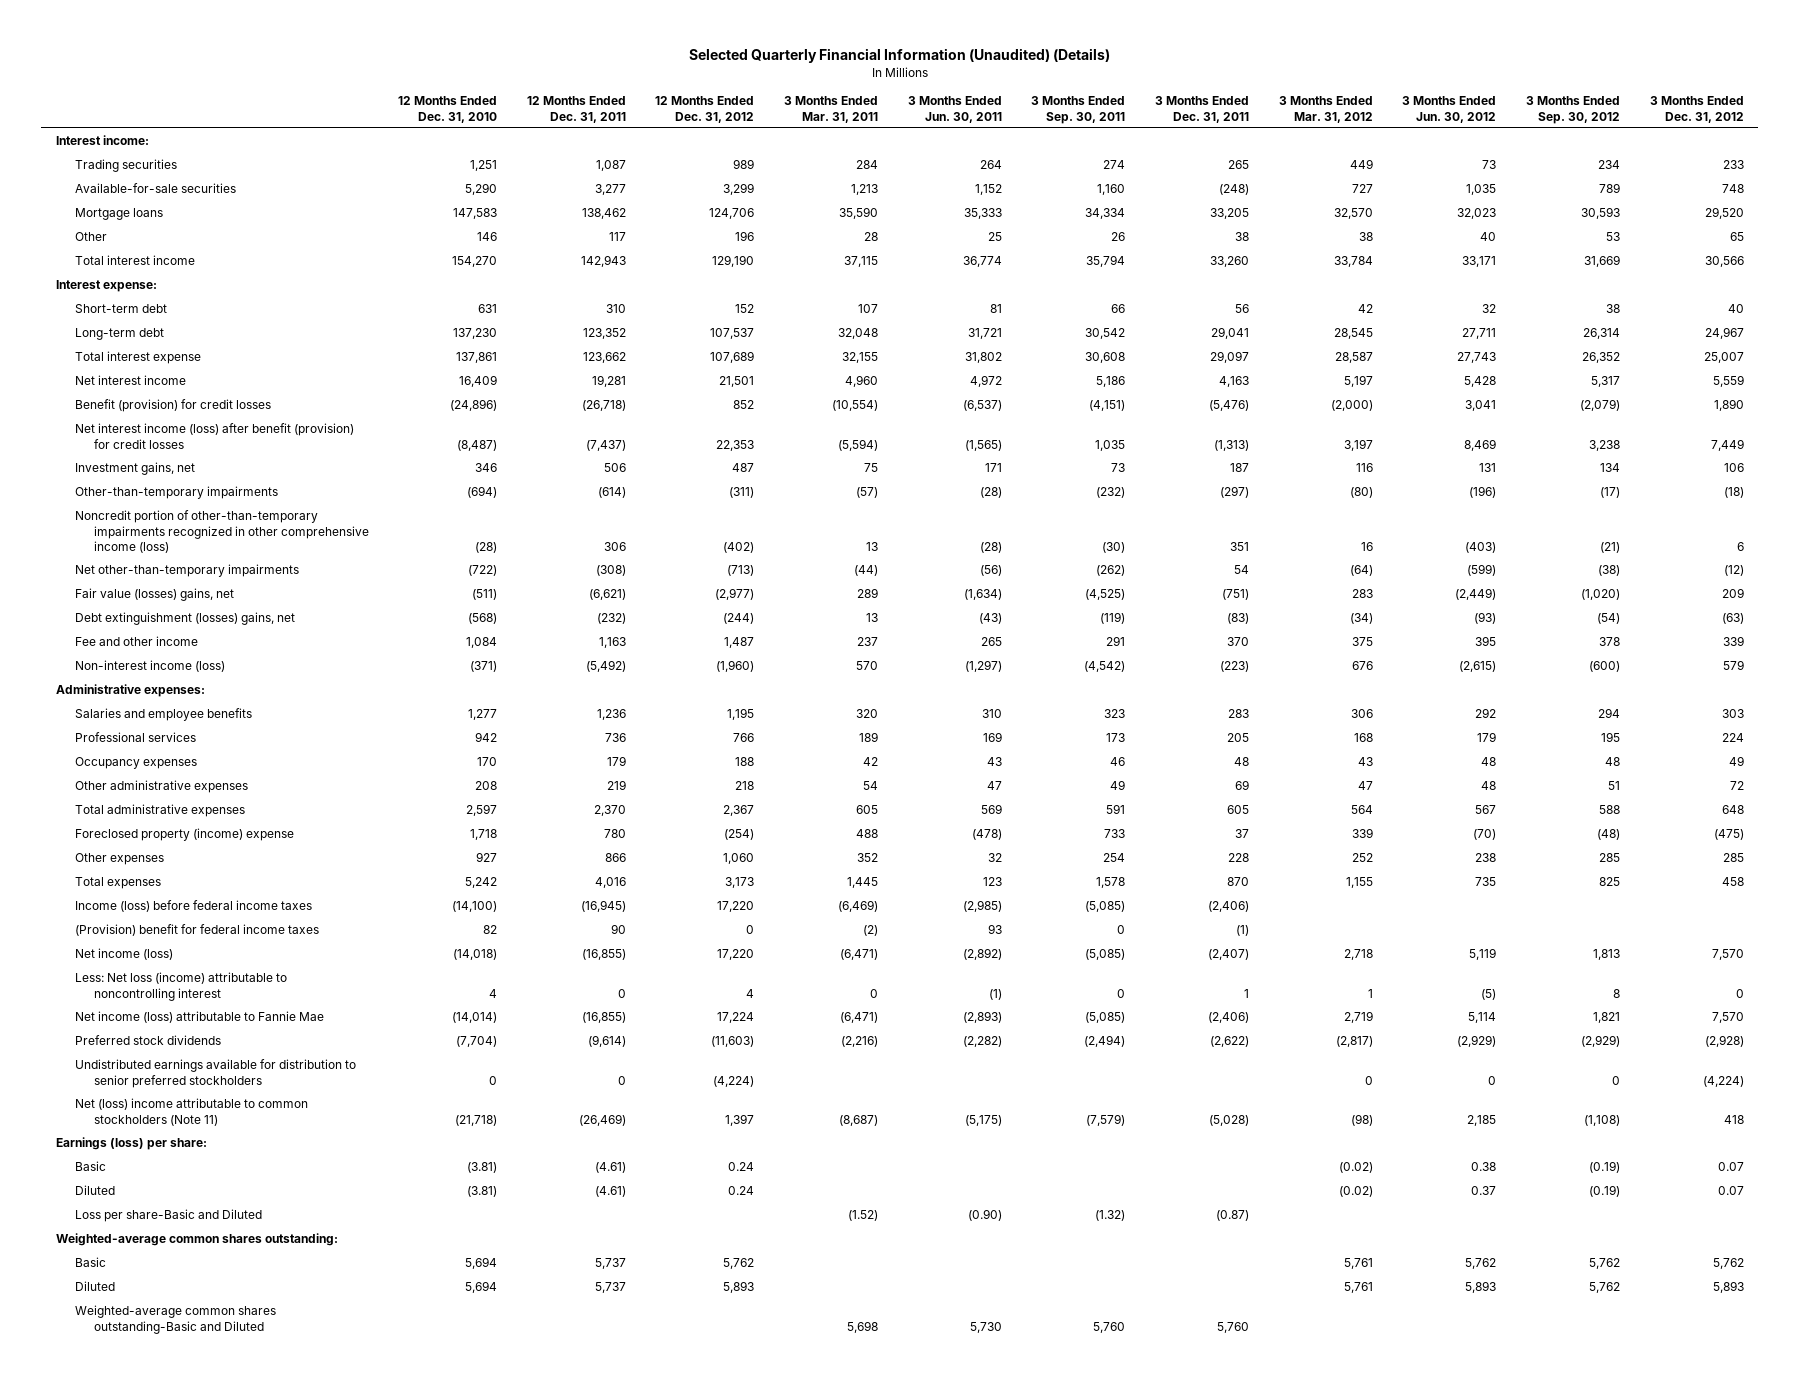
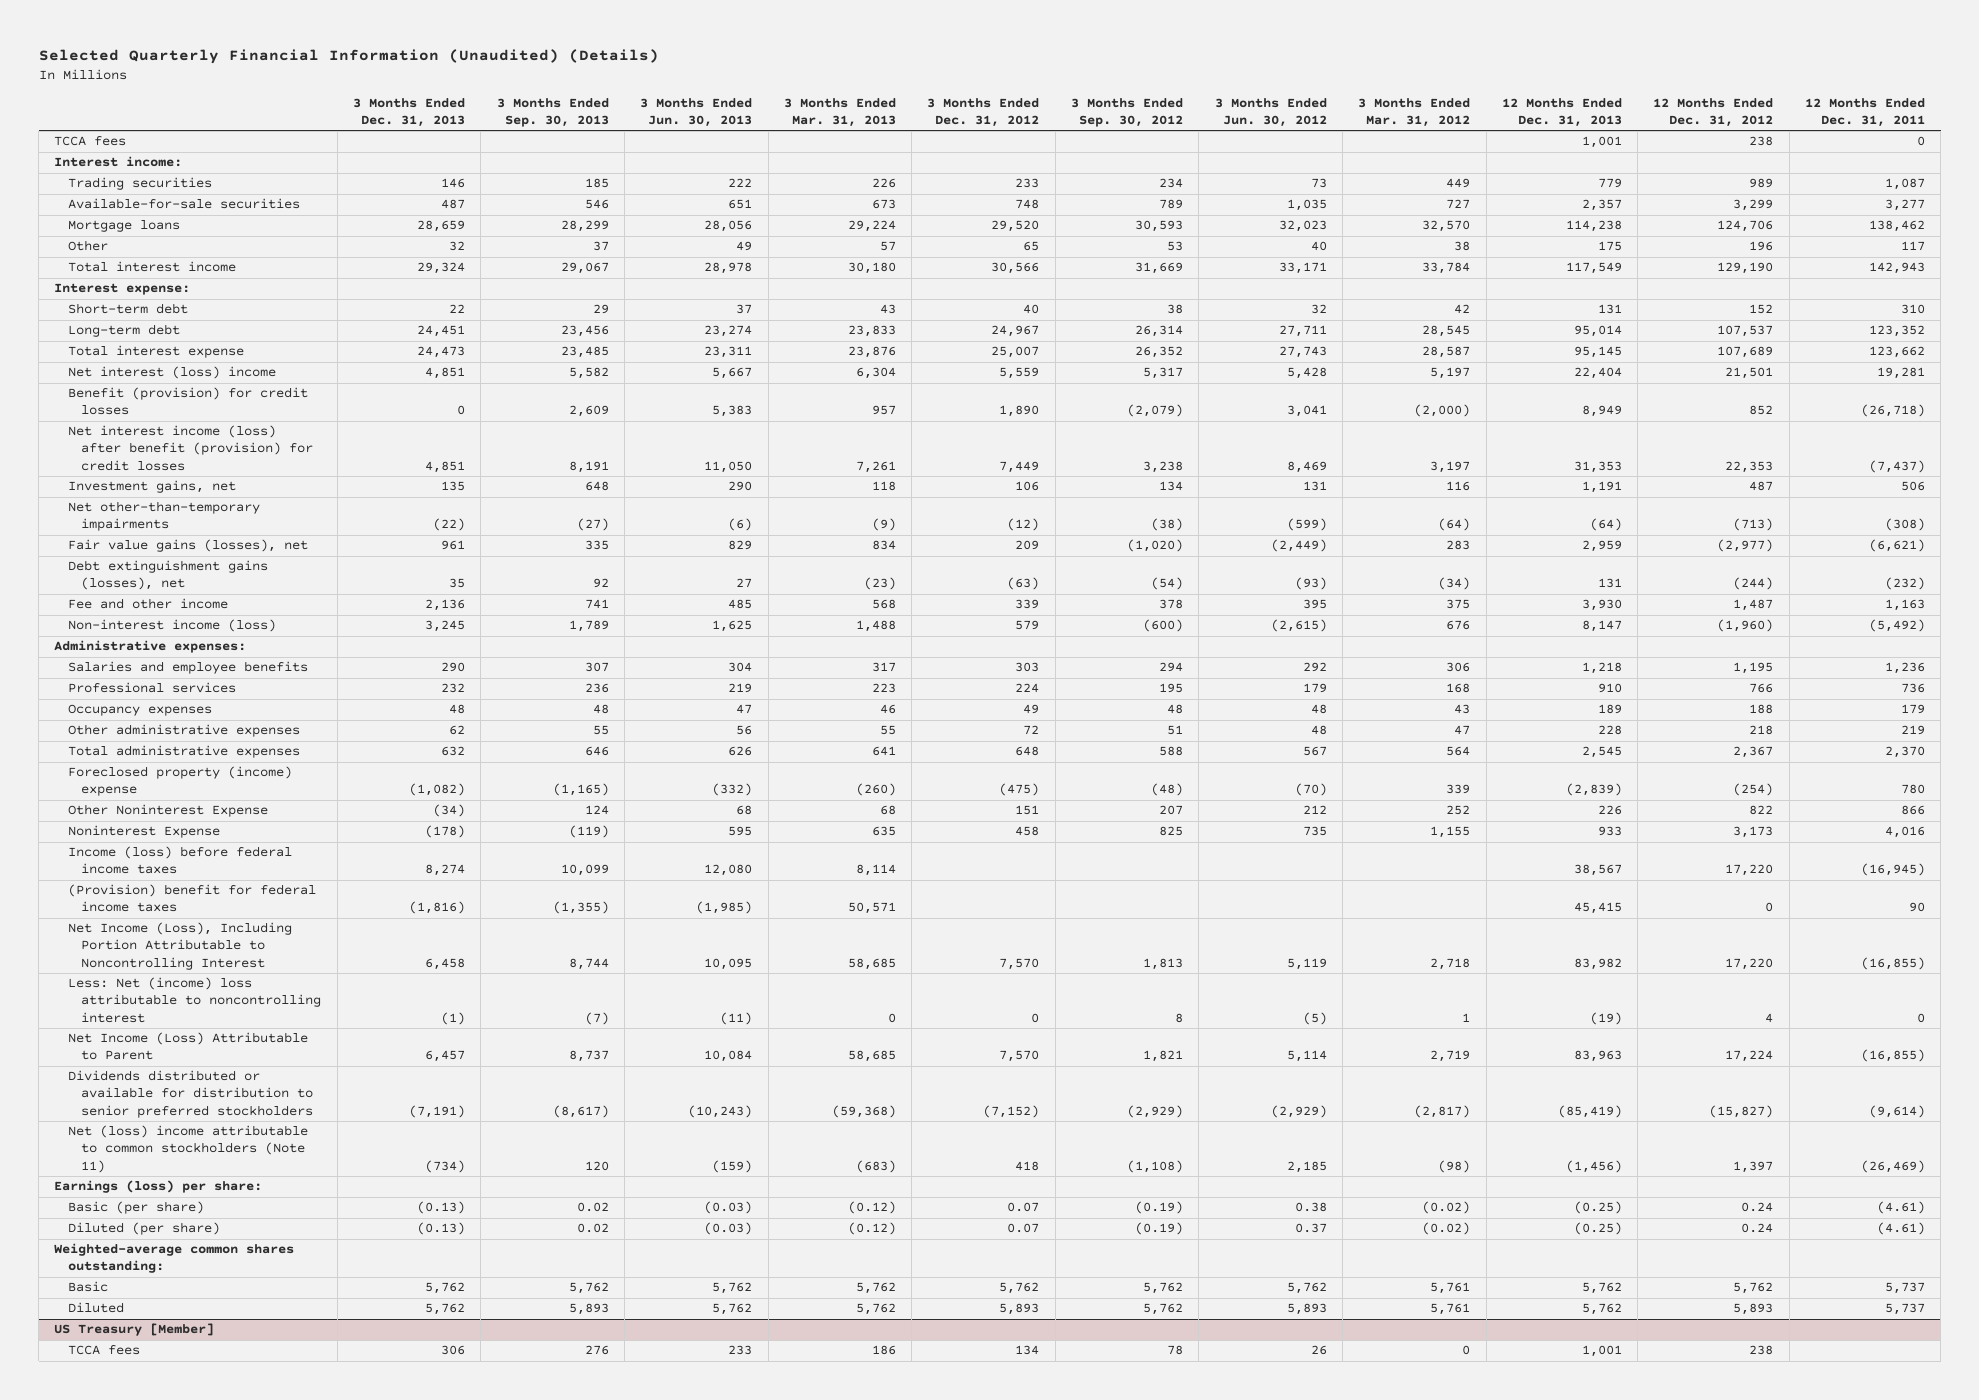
- | 12 Months Ended Dec. 31, 2010 | 12 Months Ended Dec. 31, 2011 | 12 Months Ended Dec. 31, 2012 | 3 Months Ended Mar. 31, 2011 | 3 Months Ended Jun. 30, 2011 | 3 Months Ended Sep. 30, 2011 | 3 Months Ended Dec. 31, 2011 | 3 Months Ended Mar. 31, 2012 | 3 Months Ended Jun. 30, 2012 | 3 Months Ended Sep. 30, 2012 | 3 Months Ended Dec. 31, 2012
+ | 3 Months Ended Dec. 31, 2013 | 3 Months Ended Sep. 30, 2013 | 3 Months Ended Jun. 30, 2013 | 3 Months Ended Mar. 31, 2013 | 3 Months Ended Dec. 31, 2012 | 3 Months Ended Sep. 30, 2012 | 3 Months Ended Jun. 30, 2012 | 3 Months Ended Mar. 31, 2012 | 12 Months Ended Dec. 31, 2013 | 12 Months Ended Dec. 31, 2012 | 12 Months Ended Dec. 31, 2011
+ TCCA fees | | | | | | | | | 1,001 | 238 | 0
- Net interest income | 16,409 | 19,281 | 21,501 | 4,960 | 4,972 | 5,186 | 4,163 | 5,197 | 5,428 | 5,317 | 5,559
+ Net interest (loss) income | 4,851 | 5,582 | 5,667 | 6,304 | 5,559 | 5,317 | 5,428 | 5,197 | 22,404 | 21,501 | 19,281
- Other-than-temporary impairments | (694) | (614) | (311) | (57) | (28) | (232) | (297) | (80) | (196) | (17) | (18)
- Noncredit portion of other-than-temporary impairments recognized in other comprehensive income (loss) | (28) | 306 | (402) | 13 | (28) | (30) | 351 | 16 | (403) | (21) | 6
- Fair value (losses) gains, net | (511) | (6,621) | (2,977) | 289 | (1,634) | (4,525) | (751) | 283 | (2,449) | (1,020) | 209
- Debt extinguishment (losses) gains, net | (568) | (232) | (244) | 13 | (43) | (119) | (83) | (34) | (93) | (54) | (63)
+ Fair value gains (losses), net | 961 | 335 | 829 | 834 | 209 | (1,020) | (2,449) | 283 | 2,959 | (2,977) | (6,621)
+ Debt extinguishment gains (losses), net | 35 | 92 | 27 | (23) | (63) | (54) | (93) | (34) | 131 | (244) | (232)
- Other expenses | 927 | 866 | 1,060 | 352 | 32 | 254 | 228 | 252 | 238 | 285 | 285
- Total expenses | 5,242 | 4,016 | 3,173 | 1,445 | 123 | 1,578 | 870 | 1,155 | 735 | 825 | 458
+ Other Noninterest Expense | (34) | 124 | 68 | 68 | 151 | 207 | 212 | 252 | 226 | 822 | 866
+ Noninterest Expense | (178) | (119) | 595 | 635 | 458 | 825 | 735 | 1,155 | 933 | 3,173 | 4,016
- Net income (loss) | (14,018) | (16,855) | 17,220 | (6,471) | (2,892) | (5,085) | (2,407) | 2,718 | 5,119 | 1,813 | 7,570
- Less: Net loss (income) attributable to noncontrolling interest | 4 | 0 | 4 | 0 | (1) | 0 | 1 | 1 | (5) | 8 | 0
- Net income (loss) attributable to Fannie Mae | (14,014) | (16,855) | 17,224 | (6,471) | (2,893) | (5,085) | (2,406) | 2,719 | 5,114 | 1,821 | 7,570
- Preferred stock dividends | (7,704) | (9,614) | (11,603) | (2,216) | (2,282) | (2,494) | (2,622) | (2,817) | (2,929) | (2,929) | (2,928)
- Undistributed earnings available for distribution to senior preferred stockholders | 0 | 0 | (4,224) | | | | | 0 | 0 | 0 | (4,224)
+ Net Income (Loss), Including Portion Attributable to Noncontrolling Interest | 6,458 | 8,744 | 10,095 | 58,685 | 7,570 | 1,813 | 5,119 | 2,718 | 83,982 | 17,220 | (16,855)
+ Less: Net (income) loss attributable to noncontrolling interest | (1) | (7) | (11) | 0 | 0 | 8 | (5) | 1 | (19) | 4 | 0
+ Net Income (Loss) Attributable to Parent | 6,457 | 8,737 | 10,084 | 58,685 | 7,570 | 1,821 | 5,114 | 2,719 | 83,963 | 17,224 | (16,855)
+ Dividends distributed or available for distribution to senior preferred stockholders | (7,191) | (8,617) | (10,243) | (59,368) | (7,152) | (2,929) | (2,929) | (2,817) | (85,419) | (15,827) | (9,614)
- Basic | (3.81) | (4.61) | 0.24 | | | | | (0.02) | 0.38 | (0.19) | 0.07
- Diluted | (3.81) | (4.61) | 0.24 | | | | | (0.02) | 0.37 | (0.19) | 0.07
- Loss per share-Basic and Diluted | | | | (1.52) | (0.90) | (1.32) | (0.87) | | | |
+ Basic (per share) | (0.13) | 0.02 | (0.03) | (0.12) | 0.07 | (0.19) | 0.38 | (0.02) | (0.25) | 0.24 | (4.61)
+ Diluted (per share) | (0.13) | 0.02 | (0.03) | (0.12) | 0.07 | (0.19) | 0.37 | (0.02) | (0.25) | 0.24 | (4.61)
- Weighted-average common shares outstanding-Basic and Diluted | | | | 5,698 | 5,730 | 5,760 | 5,760 | | | |
+ US Treasury [Member]
+ TCCA fees | 306 | 276 | 233 | 186 | 134 | 78 | 26 | 0 | 1,001 | 238 |

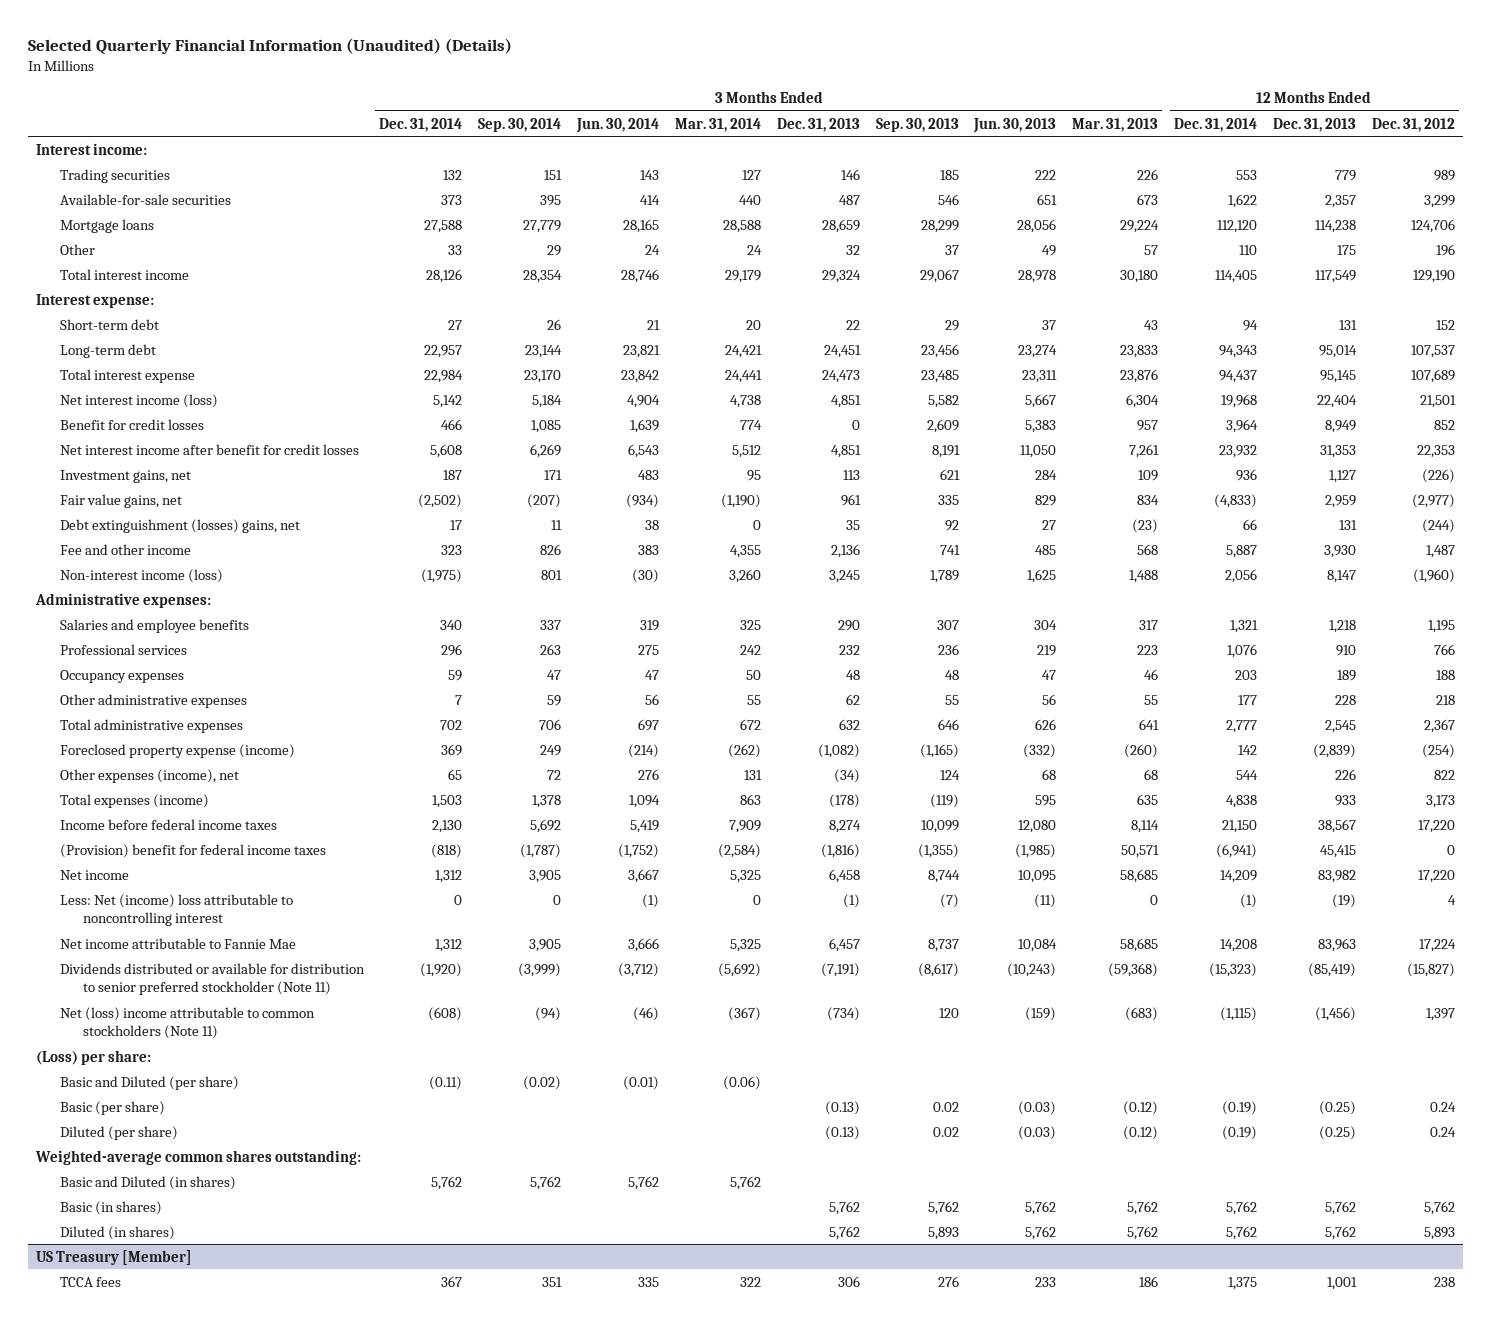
- | 3 Months Ended Dec. 31, 2013 | 3 Months Ended Sep. 30, 2013 | 3 Months Ended Jun. 30, 2013 | 3 Months Ended Mar. 31, 2013 | 3 Months Ended Dec. 31, 2012 | 3 Months Ended Sep. 30, 2012 | 3 Months Ended Jun. 30, 2012 | 3 Months Ended Mar. 31, 2012 | 12 Months Ended Dec. 31, 2013 | 12 Months Ended Dec. 31, 2012 | 12 Months Ended Dec. 31, 2011
+ | 3 Months Ended Dec. 31, 2014 | 3 Months Ended Sep. 30, 2014 | 3 Months Ended Jun. 30, 2014 | 3 Months Ended Mar. 31, 2014 | 3 Months Ended Dec. 31, 2013 | 3 Months Ended Sep. 30, 2013 | 3 Months Ended Jun. 30, 2013 | 3 Months Ended Mar. 31, 2013 | 12 Months Ended Dec. 31, 2014 | 12 Months Ended Dec. 31, 2013 | 12 Months Ended Dec. 31, 2012
- TCCA fees | | | | | | | | | 1,001 | 238 | 0
- Net interest (loss) income | 4,851 | 5,582 | 5,667 | 6,304 | 5,559 | 5,317 | 5,428 | 5,197 | 22,404 | 21,501 | 19,281
- Benefit (provision) for credit losses | 0 | 2,609 | 5,383 | 957 | 1,890 | (2,079) | 3,041 | (2,000) | 8,949 | 852 | (26,718)
- Net interest income (loss) after benefit (provision) for credit losses | 4,851 | 8,191 | 11,050 | 7,261 | 7,449 | 3,238 | 8,469 | 3,197 | 31,353 | 22,353 | (7,437)
- Investment gains, net | 135 | 648 | 290 | 118 | 106 | 134 | 131 | 116 | 1,191 | 487 | 506
- Net other-than-temporary impairments | (22) | (27) | (6) | (9) | (12) | (38) | (599) | (64) | (64) | (713) | (308)
- Fair value gains (losses), net | 961 | 335 | 829 | 834 | 209 | (1,020) | (2,449) | 283 | 2,959 | (2,977) | (6,621)
- Debt extinguishment gains (losses), net | 35 | 92 | 27 | (23) | (63) | (54) | (93) | (34) | 131 | (244) | (232)
+ Net interest income (loss) | 5,142 | 5,184 | 4,904 | 4,738 | 4,851 | 5,582 | 5,667 | 6,304 | 19,968 | 22,404 | 21,501
+ Benefit for credit losses | 466 | 1,085 | 1,639 | 774 | 0 | 2,609 | 5,383 | 957 | 3,964 | 8,949 | 852
+ Net interest income after benefit for credit losses | 5,608 | 6,269 | 6,543 | 5,512 | 4,851 | 8,191 | 11,050 | 7,261 | 23,932 | 31,353 | 22,353
+ Investment gains, net | 187 | 171 | 483 | 95 | 113 | 621 | 284 | 109 | 936 | 1,127 | (226)
+ Fair value gains, net | (2,502) | (207) | (934) | (1,190) | 961 | 335 | 829 | 834 | (4,833) | 2,959 | (2,977)
+ Debt extinguishment (losses) gains, net | 17 | 11 | 38 | 0 | 35 | 92 | 27 | (23) | 66 | 131 | (244)
- Foreclosed property (income) expense | (1,082) | (1,165) | (332) | (260) | (475) | (48) | (70) | 339 | (2,839) | (254) | 780
- Other Noninterest Expense | (34) | 124 | 68 | 68 | 151 | 207 | 212 | 252 | 226 | 822 | 866
- Noninterest Expense | (178) | (119) | 595 | 635 | 458 | 825 | 735 | 1,155 | 933 | 3,173 | 4,016
- Income (loss) before federal income taxes | 8,274 | 10,099 | 12,080 | 8,114 | | | | | 38,567 | 17,220 | (16,945)
+ Foreclosed property expense (income) | 369 | 249 | (214) | (262) | (1,082) | (1,165) | (332) | (260) | 142 | (2,839) | (254)
+ Other expenses (income), net | 65 | 72 | 276 | 131 | (34) | 124 | 68 | 68 | 544 | 226 | 822
+ Total expenses (income) | 1,503 | 1,378 | 1,094 | 863 | (178) | (119) | 595 | 635 | 4,838 | 933 | 3,173
+ Income before federal income taxes | 2,130 | 5,692 | 5,419 | 7,909 | 8,274 | 10,099 | 12,080 | 8,114 | 21,150 | 38,567 | 17,220
- Net Income (Loss), Including Portion Attributable to Noncontrolling Interest | 6,458 | 8,744 | 10,095 | 58,685 | 7,570 | 1,813 | 5,119 | 2,718 | 83,982 | 17,220 | (16,855)
+ Net income | 1,312 | 3,905 | 3,667 | 5,325 | 6,458 | 8,744 | 10,095 | 58,685 | 14,209 | 83,982 | 17,220
- Net Income (Loss) Attributable to Parent | 6,457 | 8,737 | 10,084 | 58,685 | 7,570 | 1,821 | 5,114 | 2,719 | 83,963 | 17,224 | (16,855)
- Dividends distributed or available for distribution to senior preferred stockholders | (7,191) | (8,617) | (10,243) | (59,368) | (7,152) | (2,929) | (2,929) | (2,817) | (85,419) | (15,827) | (9,614)
+ Net income attributable to Fannie Mae | 1,312 | 3,905 | 3,666 | 5,325 | 6,457 | 8,737 | 10,084 | 58,685 | 14,208 | 83,963 | 17,224
+ Dividends distributed or available for distribution to senior preferred stockholder (Note 11) | (1,920) | (3,999) | (3,712) | (5,692) | (7,191) | (8,617) | (10,243) | (59,368) | (15,323) | (85,419) | (15,827)
- Earnings (loss) per share:
+ (Loss) per share:
+ Basic and Diluted (per share) | (0.11) | (0.02) | (0.01) | (0.06) | | | | | | |
- Basic | 5,762 | 5,762 | 5,762 | 5,762 | 5,762 | 5,762 | 5,762 | 5,761 | 5,762 | 5,762 | 5,737
- Diluted | 5,762 | 5,893 | 5,762 | 5,762 | 5,893 | 5,762 | 5,893 | 5,761 | 5,762 | 5,893 | 5,737
+ Basic and Diluted (in shares) | 5,762 | 5,762 | 5,762 | 5,762 | | | | | | |
+ Basic (in shares) | | | | | 5,762 | 5,762 | 5,762 | 5,762 | 5,762 | 5,762 | 5,762
+ Diluted (in shares) | | | | | 5,762 | 5,893 | 5,762 | 5,762 | 5,762 | 5,762 | 5,893

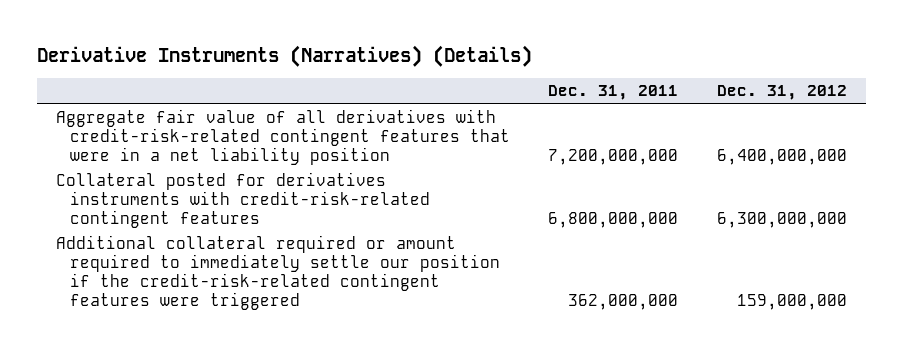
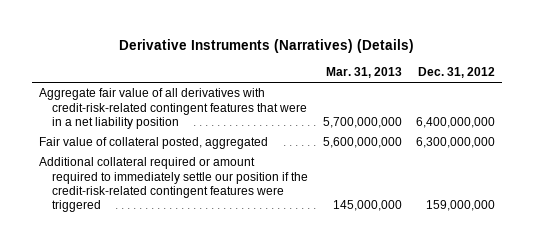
- | Dec. 31, 2011 | Dec. 31, 2012
+ | Mar. 31, 2013 | Dec. 31, 2012
- Collateral posted for derivatives instruments with credit-risk-related contingent features | 6,800,000,000 | 6,300,000,000
+ Fair value of collateral posted, aggregated | 5,600,000,000 | 6,300,000,000

